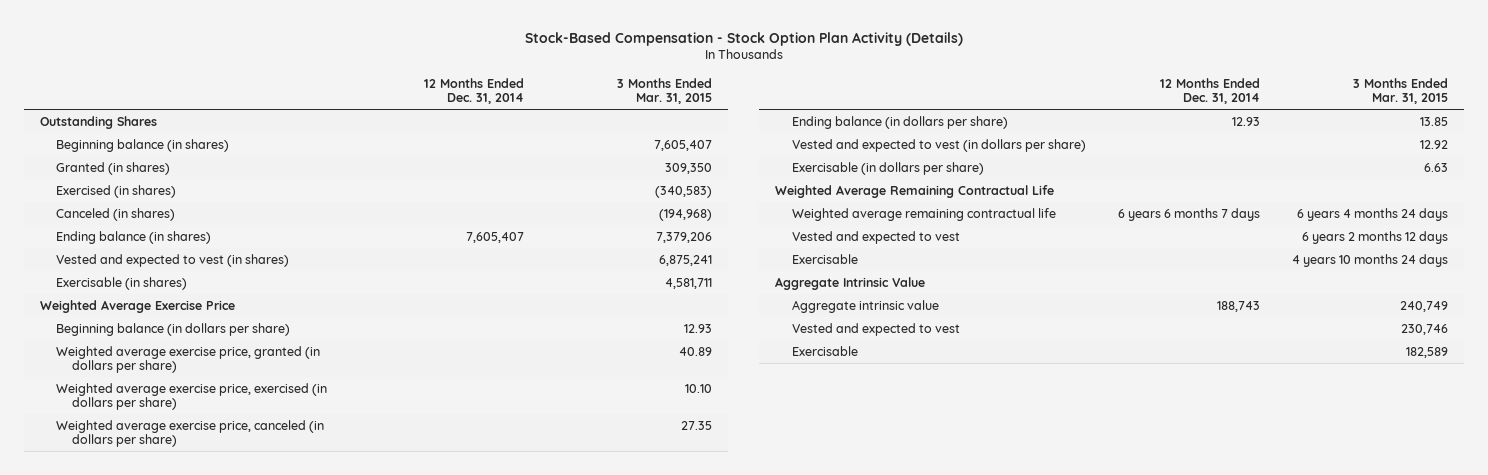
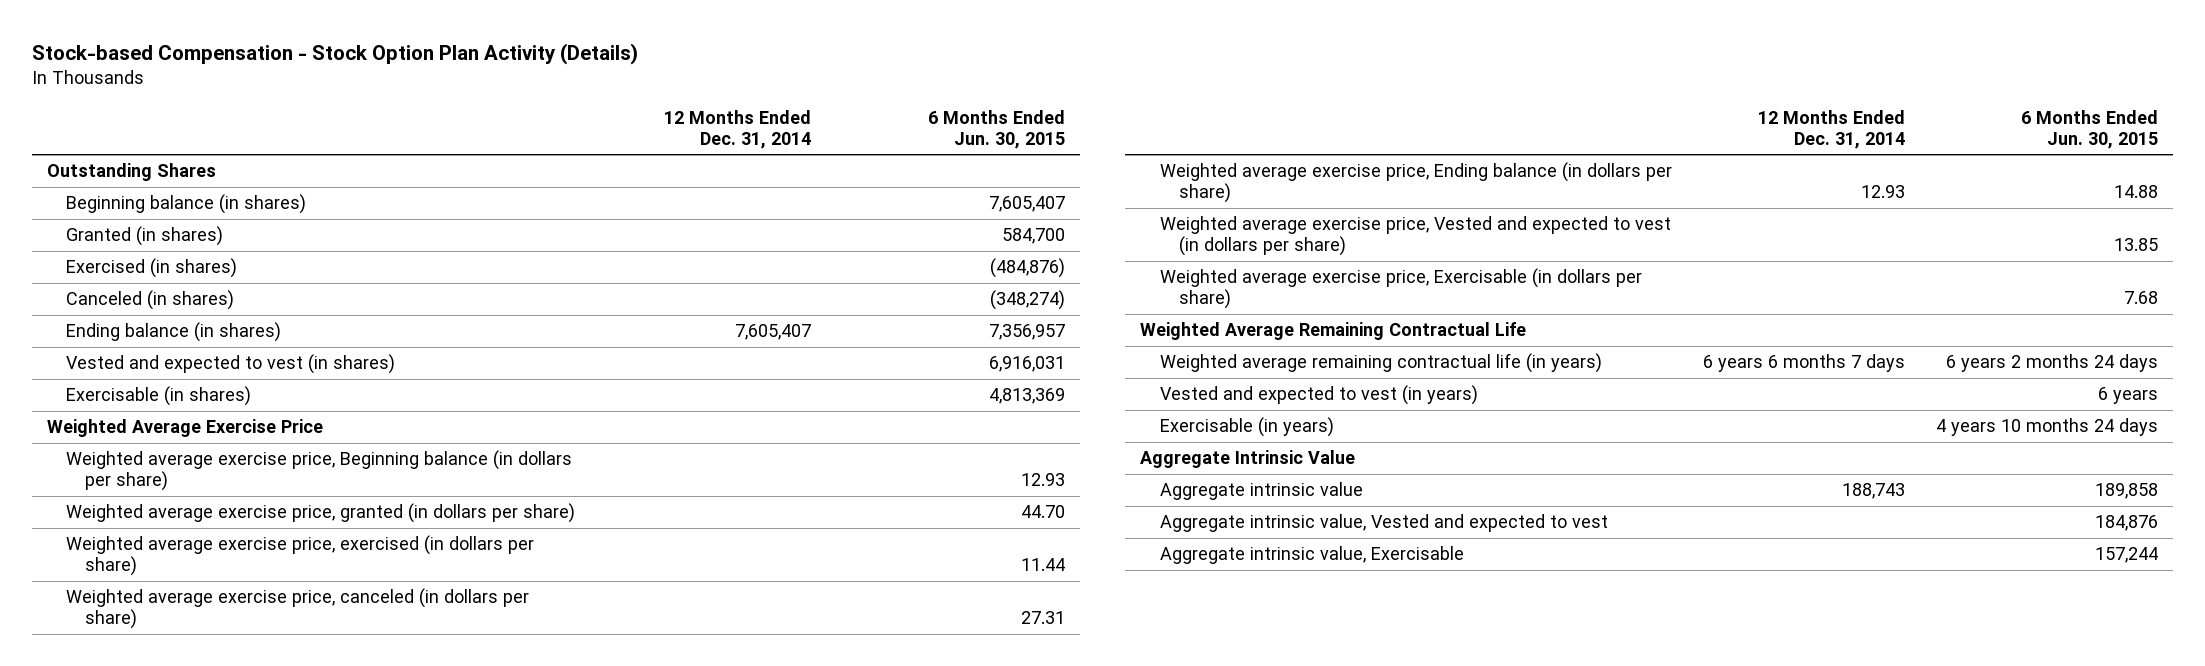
- Stock-Based Compensation - Stock Option Plan Activity (Details)
+ Stock-based Compensation - Stock Option Plan Activity (Details)
- | 12 Months Ended Dec. 31, 2014 | 3 Months Ended Mar. 31, 2015
+ | 12 Months Ended Dec. 31, 2014 | 6 Months Ended Jun. 30, 2015
- Beginning balance (in dollars per share) | | 12.93
+ Weighted average exercise price, Beginning balance (in dollars per share) | | 12.93
- Ending balance (in dollars per share) | 12.93 | 13.85
- Vested and expected to vest (in dollars per share) | | 12.92
- Exercisable (in dollars per share) | | 6.63
+ Weighted average exercise price, Ending balance (in dollars per share) | 12.93 | 14.88
+ Weighted average exercise price, Vested and expected to vest (in dollars per share) | | 13.85
+ Weighted average exercise price, Exercisable (in dollars per share) | | 7.68
- Weighted average remaining contractual life | 6 years 6 months 7 days | 6 years 4 months 24 days
- Vested and expected to vest | | 6 years 2 months 12 days
- Exercisable | | 4 years 10 months 24 days
+ Weighted average remaining contractual life (in years) | 6 years 6 months 7 days | 6 years 2 months 24 days
+ Vested and expected to vest (in years) | | 6 years
+ Exercisable (in years) | | 4 years 10 months 24 days
- Vested and expected to vest | | 230,746
- Exercisable | | 182,589
+ Aggregate intrinsic value, Vested and expected to vest | | 184,876
+ Aggregate intrinsic value, Exercisable | | 157,244

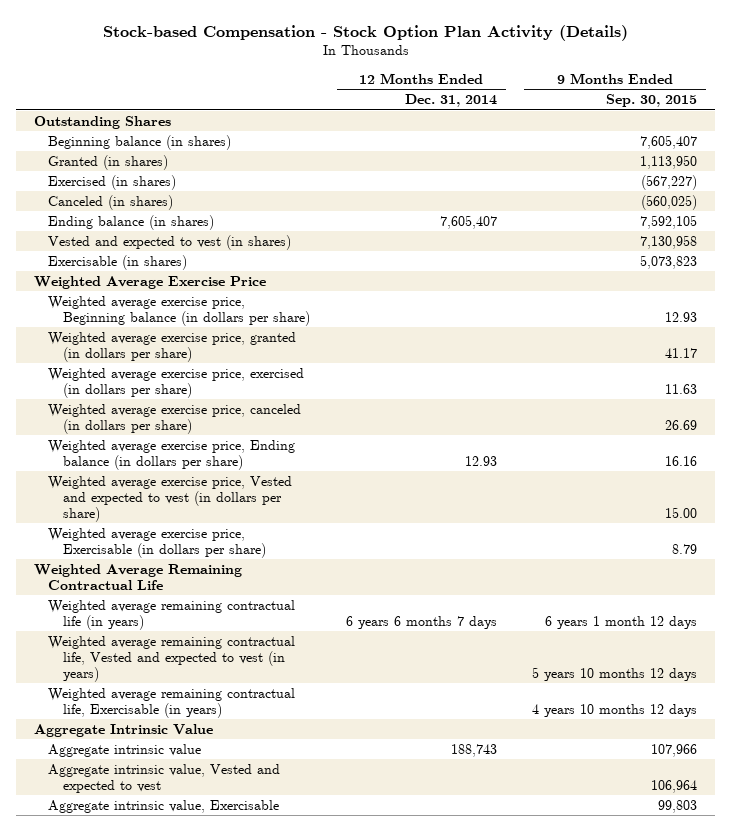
- | 12 Months Ended Dec. 31, 2014 | 6 Months Ended Jun. 30, 2015
+ | 12 Months Ended Dec. 31, 2014 | 9 Months Ended Sep. 30, 2015
- Vested and expected to vest (in years) | | 6 years
- Exercisable (in years) | | 4 years 10 months 24 days
+ Weighted average remaining contractual life, Vested and expected to vest (in years) | | 5 years 10 months 12 days
+ Weighted average remaining contractual life, Exercisable (in years) | | 4 years 10 months 12 days

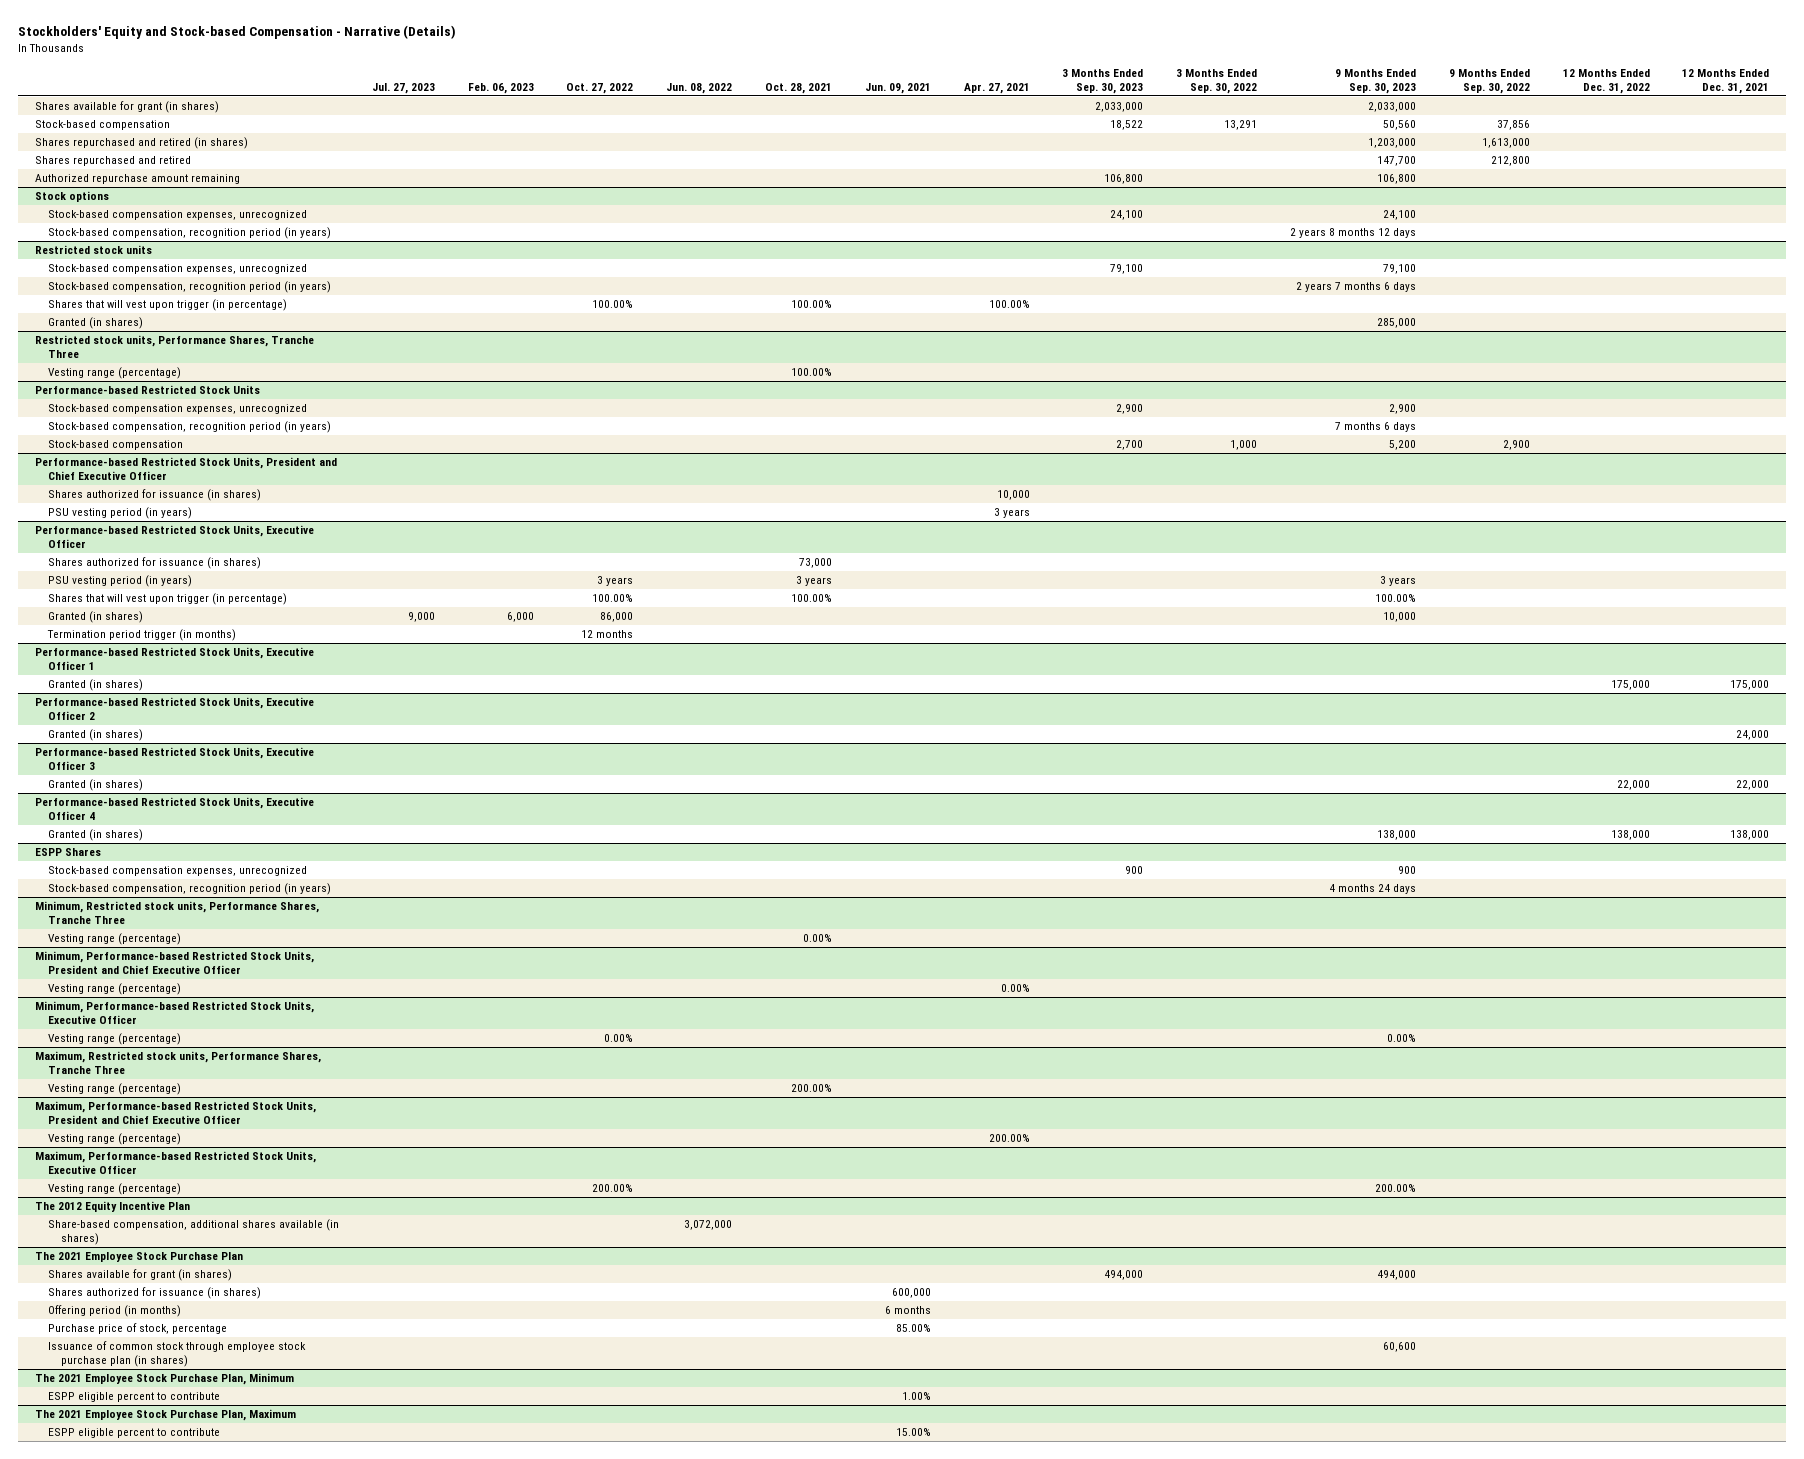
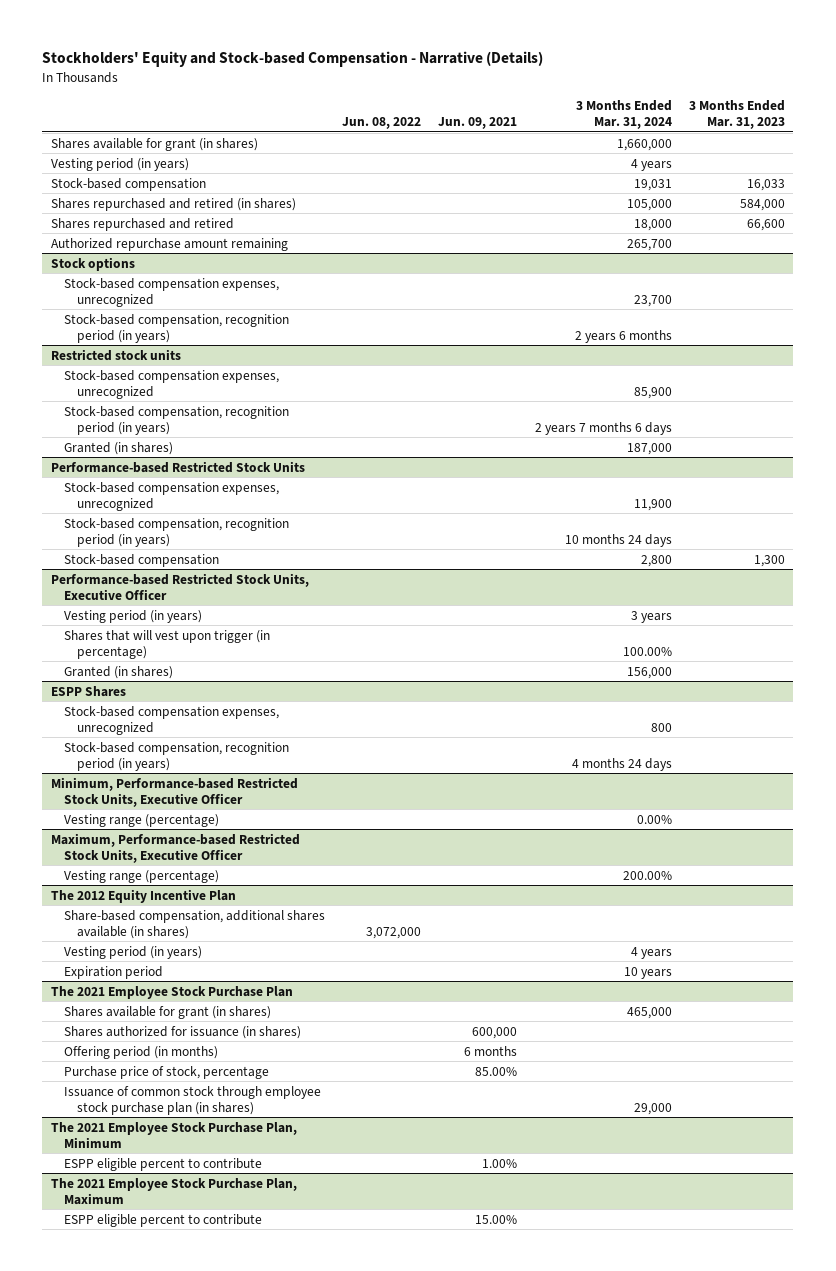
- | Jul. 27, 2023 | Feb. 06, 2023 | Oct. 27, 2022 | Jun. 08, 2022 | Oct. 28, 2021 | Jun. 09, 2021 | Apr. 27, 2021 | 3 Months Ended Sep. 30, 2023 | 3 Months Ended Sep. 30, 2022 | 9 Months Ended Sep. 30, 2023 | 9 Months Ended Sep. 30, 2022 | 12 Months Ended Dec. 31, 2022 | 12 Months Ended Dec. 31, 2021
+ | Jun. 08, 2022 | Jun. 09, 2021 | 3 Months Ended Mar. 31, 2024 | 3 Months Ended Mar. 31, 2023
+ Vesting period (in years) | | | 4 years |
@ Restricted stock units
- Shares that will vest upon trigger (in percentage) | | | 100.00% | | 100.00% | | 100.00% | | | | | |
- Restricted stock units, Performance Shares, Tranche Three
- Vesting range (percentage) | | | | | 100.00% | | | | | | | |
- Performance-based Restricted Stock Units, President and Chief Executive Officer
- Shares authorized for issuance (in shares) | | | | | | | 10,000 | | | | | |
- PSU vesting period (in years) | | | | | | | 3 years | | | | | |
@ Performance-based Restricted Stock Units, Executive Officer
- Shares authorized for issuance (in shares) | | | | | 73,000 | | | | | | | |
- PSU vesting period (in years) | | | 3 years | | 3 years | | | | | 3 years | | |
+ Vesting period (in years) | | | 3 years |
- Termination period trigger (in months) | | | 12 months | | | | | | | | | |
- Performance-based Restricted Stock Units, Executive Officer 1
- Granted (in shares) | | | | | | | | | | | | 175,000 | 175,000
- Performance-based Restricted Stock Units, Executive Officer 2
- Granted (in shares) | | | | | | | | | | | | | 24,000
- Performance-based Restricted Stock Units, Executive Officer 3
- Granted (in shares) | | | | | | | | | | | | 22,000 | 22,000
- Performance-based Restricted Stock Units, Executive Officer 4
- Granted (in shares) | | | | | | | | | | 138,000 | | 138,000 | 138,000
- Minimum, Restricted stock units, Performance Shares, Tranche Three
- Vesting range (percentage) | | | | | 0.00% | | | | | | | |
- Minimum, Performance-based Restricted Stock Units, President and Chief Executive Officer
- Vesting range (percentage) | | | | | | | 0.00% | | | | | |
- Maximum, Restricted stock units, Performance Shares, Tranche Three
- Vesting range (percentage) | | | | | 200.00% | | | | | | | |
- Maximum, Performance-based Restricted Stock Units, President and Chief Executive Officer
- Vesting range (percentage) | | | | | | | 200.00% | | | | | |
@ The 2012 Equity Incentive Plan
+ Vesting period (in years) | | | 4 years |
+ Expiration period | | | 10 years |

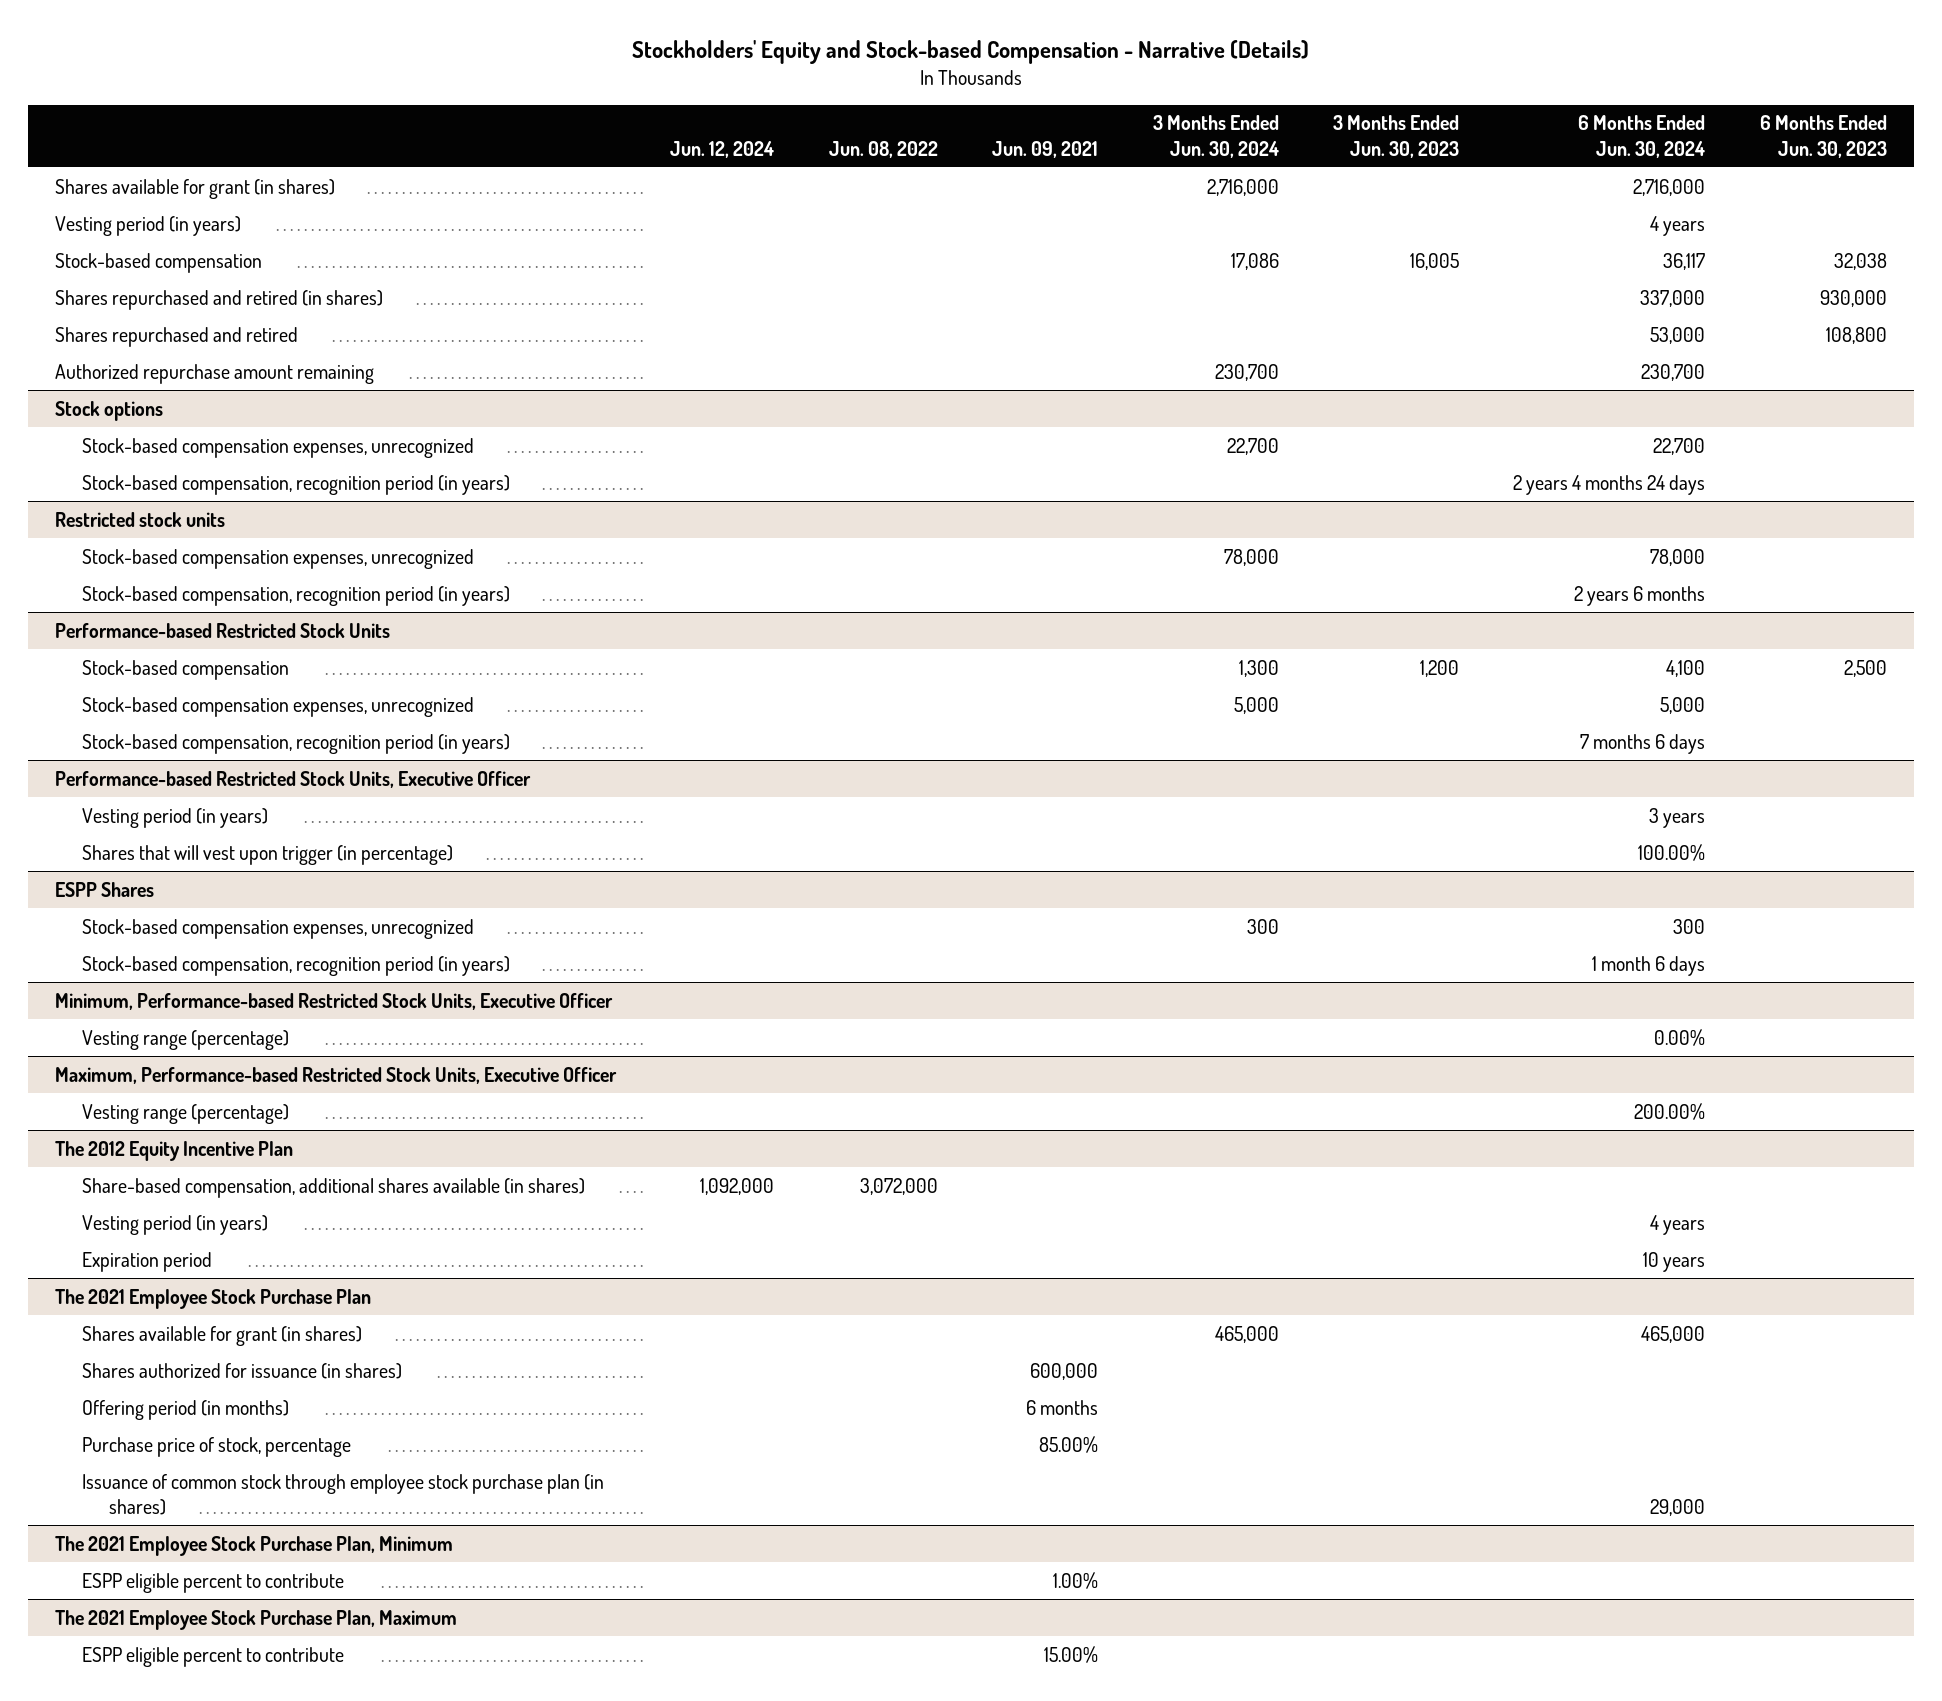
- | Jun. 08, 2022 | Jun. 09, 2021 | 3 Months Ended Mar. 31, 2024 | 3 Months Ended Mar. 31, 2023
+ | Jun. 12, 2024 | Jun. 08, 2022 | Jun. 09, 2021 | 3 Months Ended Jun. 30, 2024 | 3 Months Ended Jun. 30, 2023 | 6 Months Ended Jun. 30, 2024 | 6 Months Ended Jun. 30, 2023
@ Restricted stock units
- Granted (in shares) | | | 187,000 |
@ Performance-based Restricted Stock Units
moved up: Stock-based compensation | | | | 1,300 | 1,200 | 4,100 | 2,500
@ Performance-based Restricted Stock Units, Executive Officer
- Granted (in shares) | | | 156,000 |

